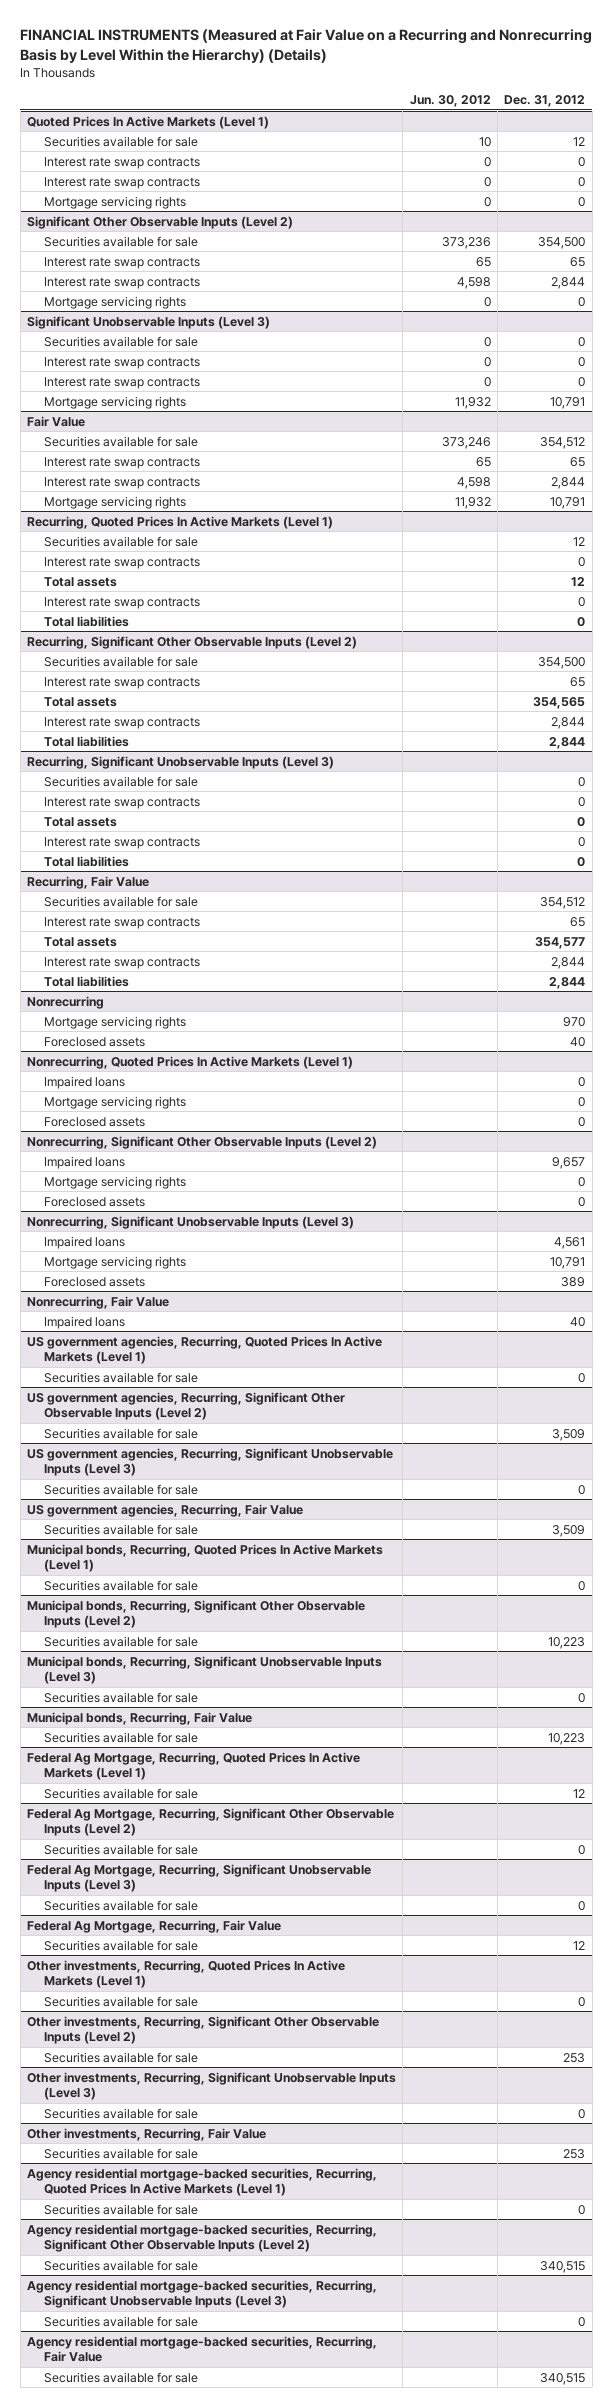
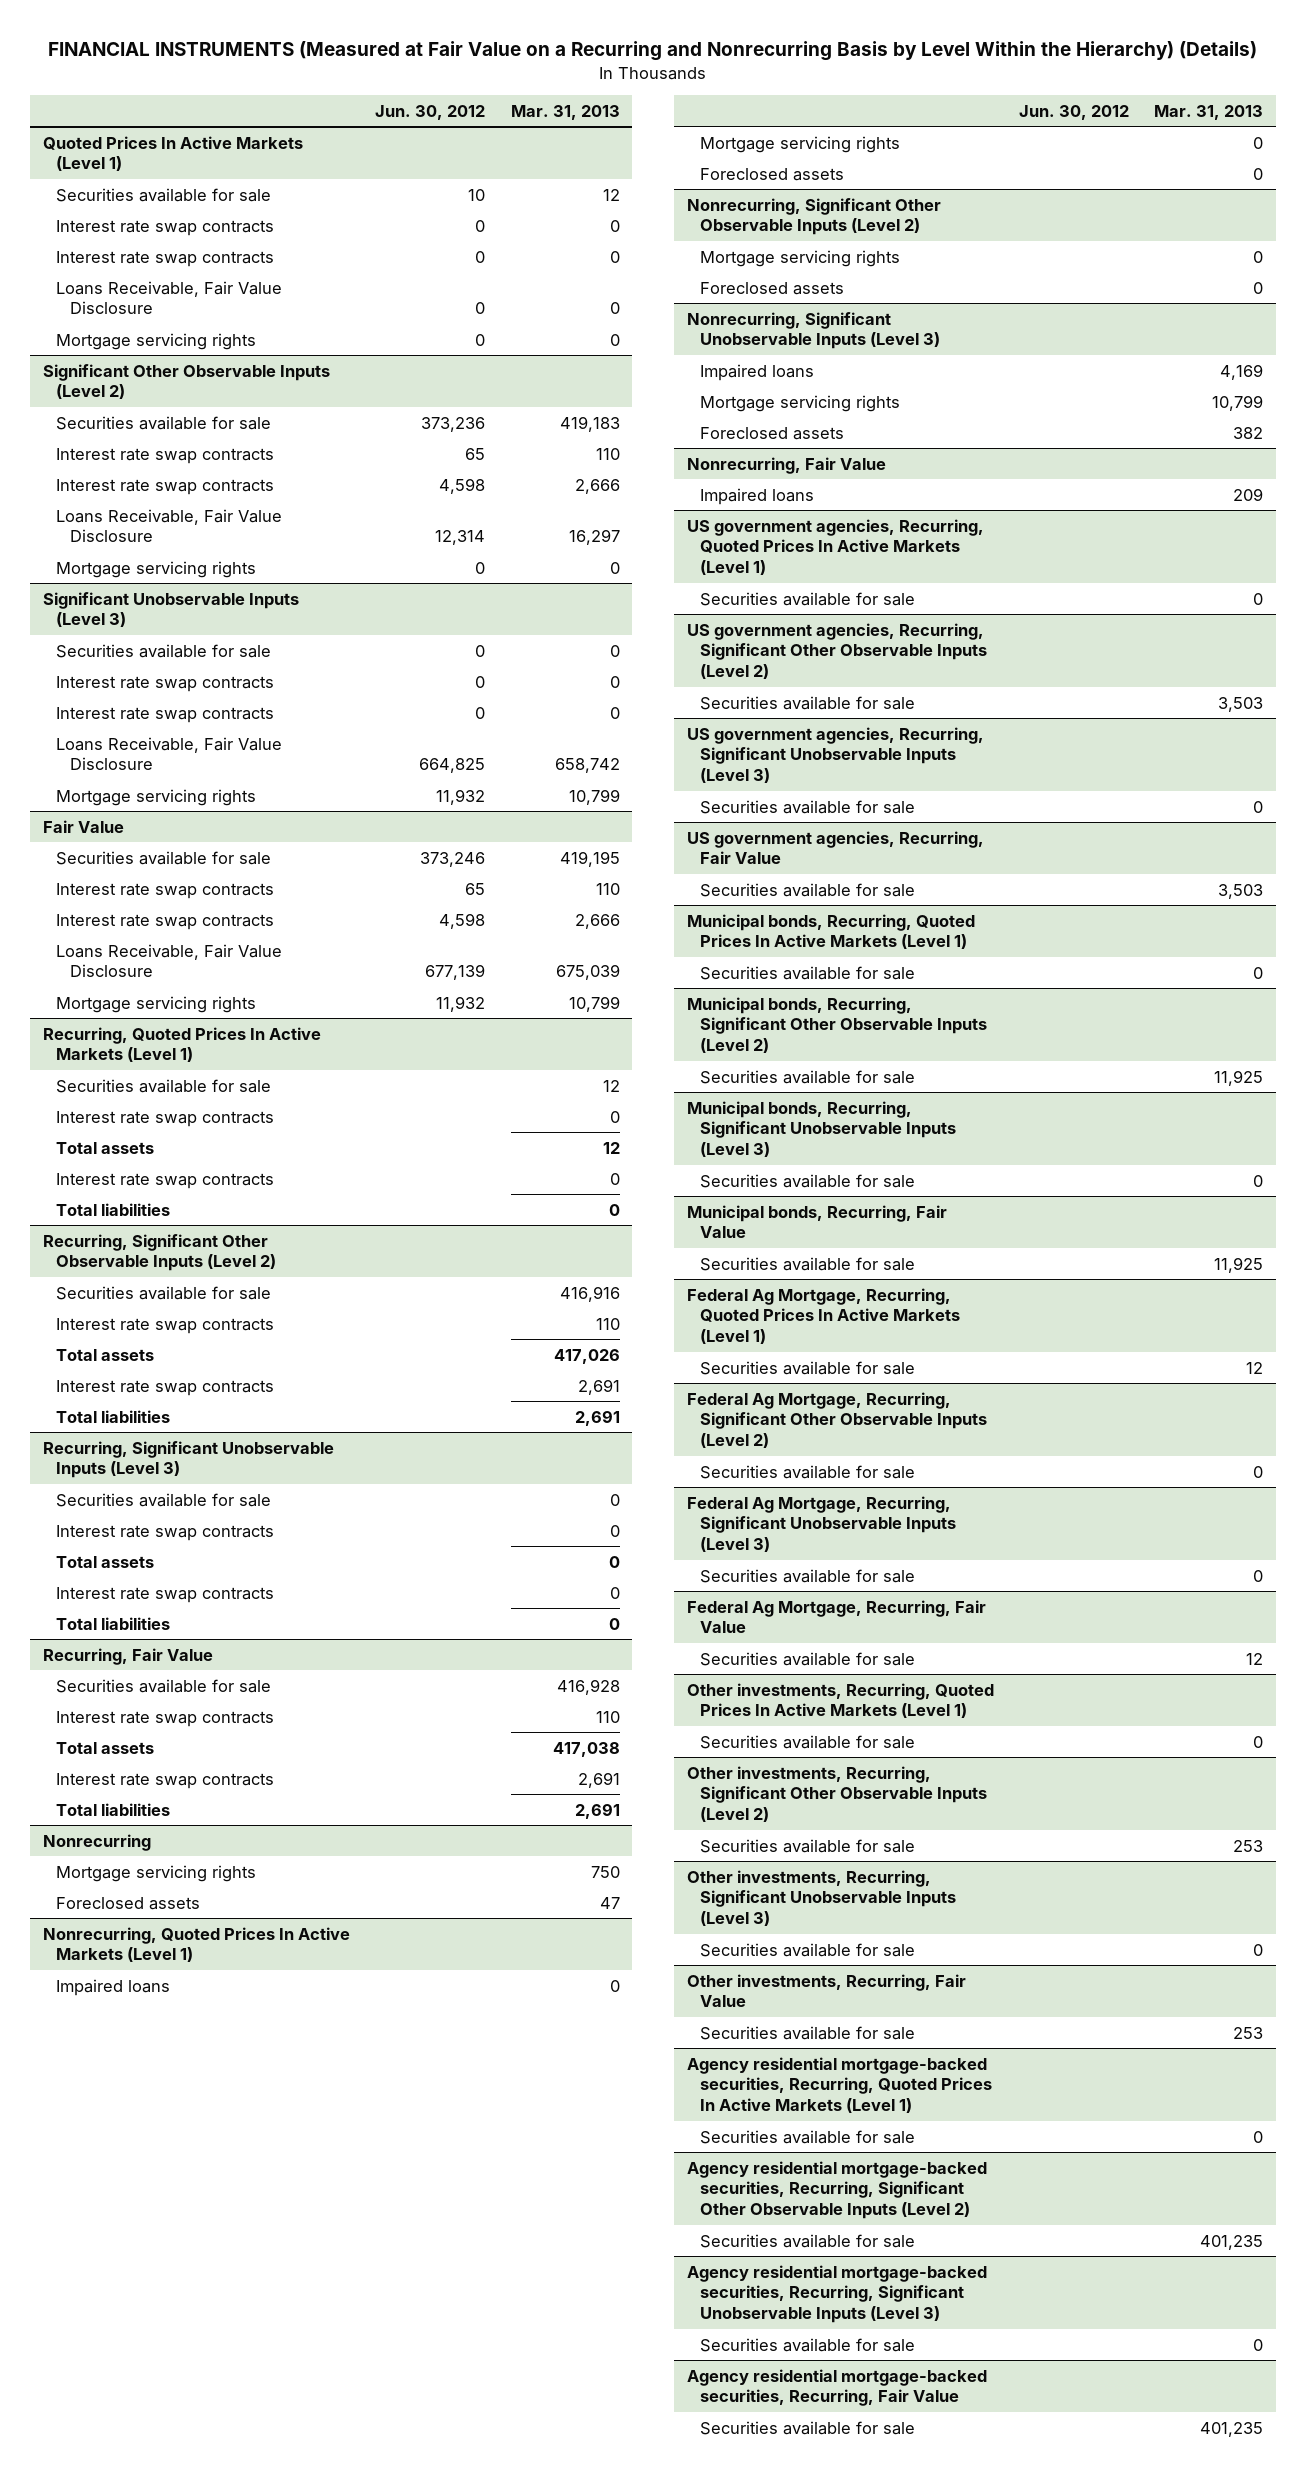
- | Jun. 30, 2012 | Dec. 31, 2012
+ | Jun. 30, 2012 | Mar. 31, 2013
@ Quoted Prices In Active Markets (Level 1)
+ Loans Receivable, Fair Value Disclosure | 0 | 0
@ Significant Other Observable Inputs (Level 2)
+ Loans Receivable, Fair Value Disclosure | 12,314 | 16,297
@ Significant Unobservable Inputs (Level 3)
+ Loans Receivable, Fair Value Disclosure | 664,825 | 658,742
@ Fair Value
+ Loans Receivable, Fair Value Disclosure | 677,139 | 675,039
@ Nonrecurring, Significant Other Observable Inputs (Level 2)
- Impaired loans | | 9,657

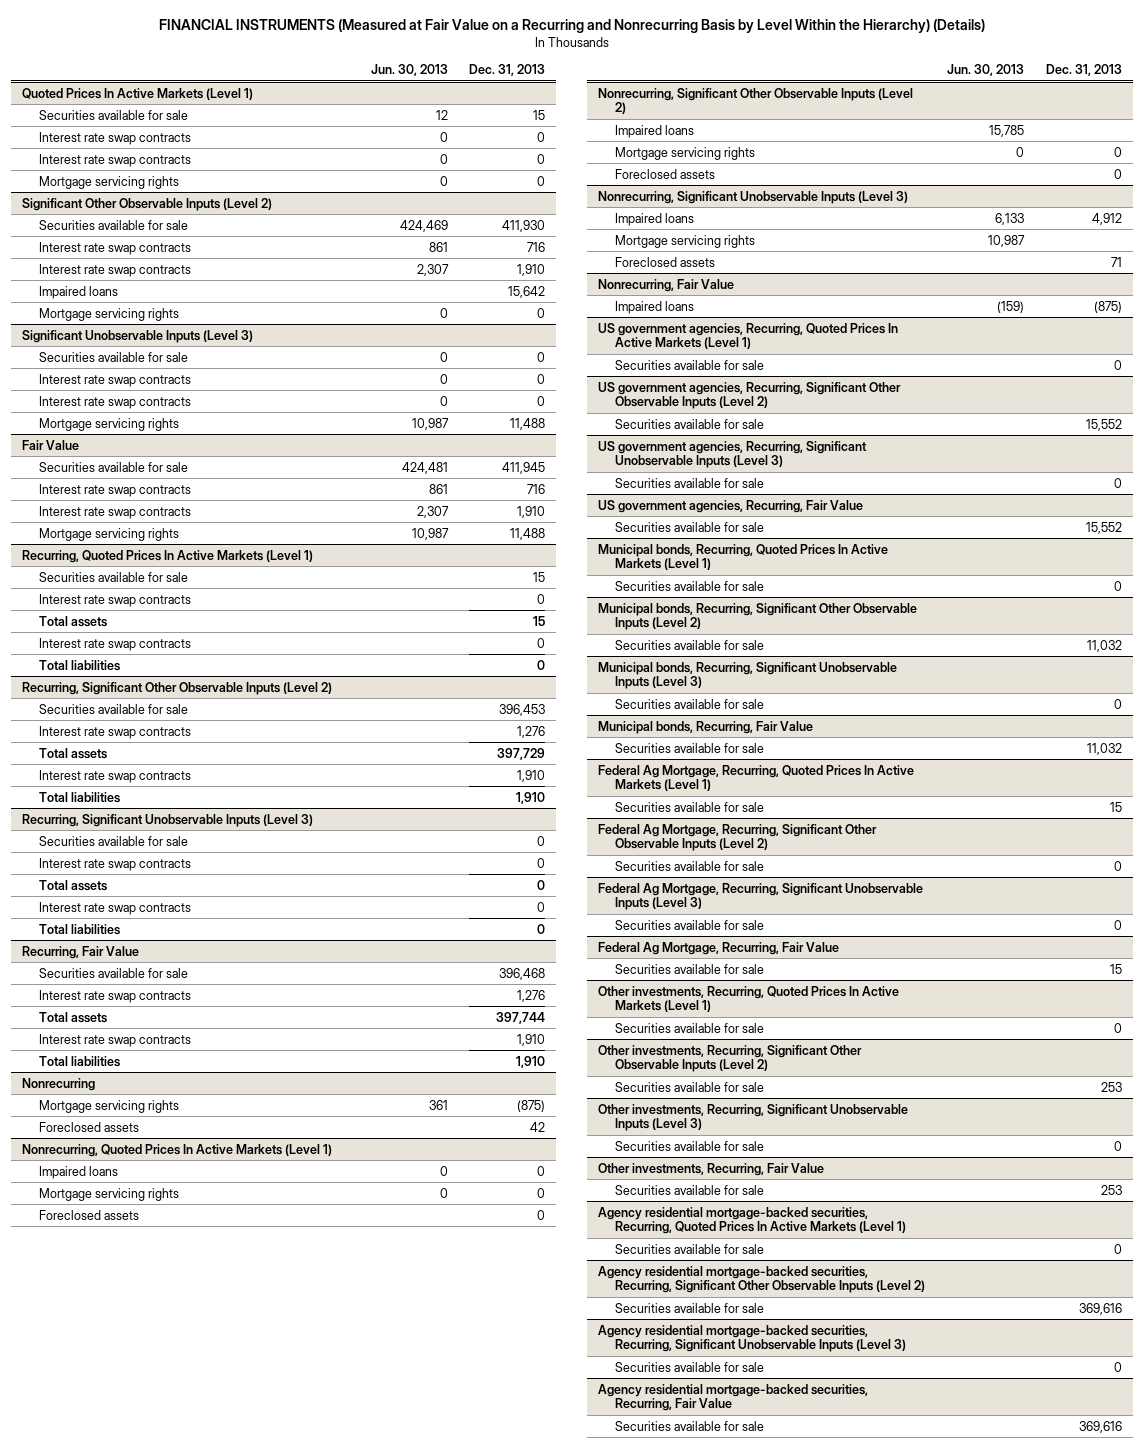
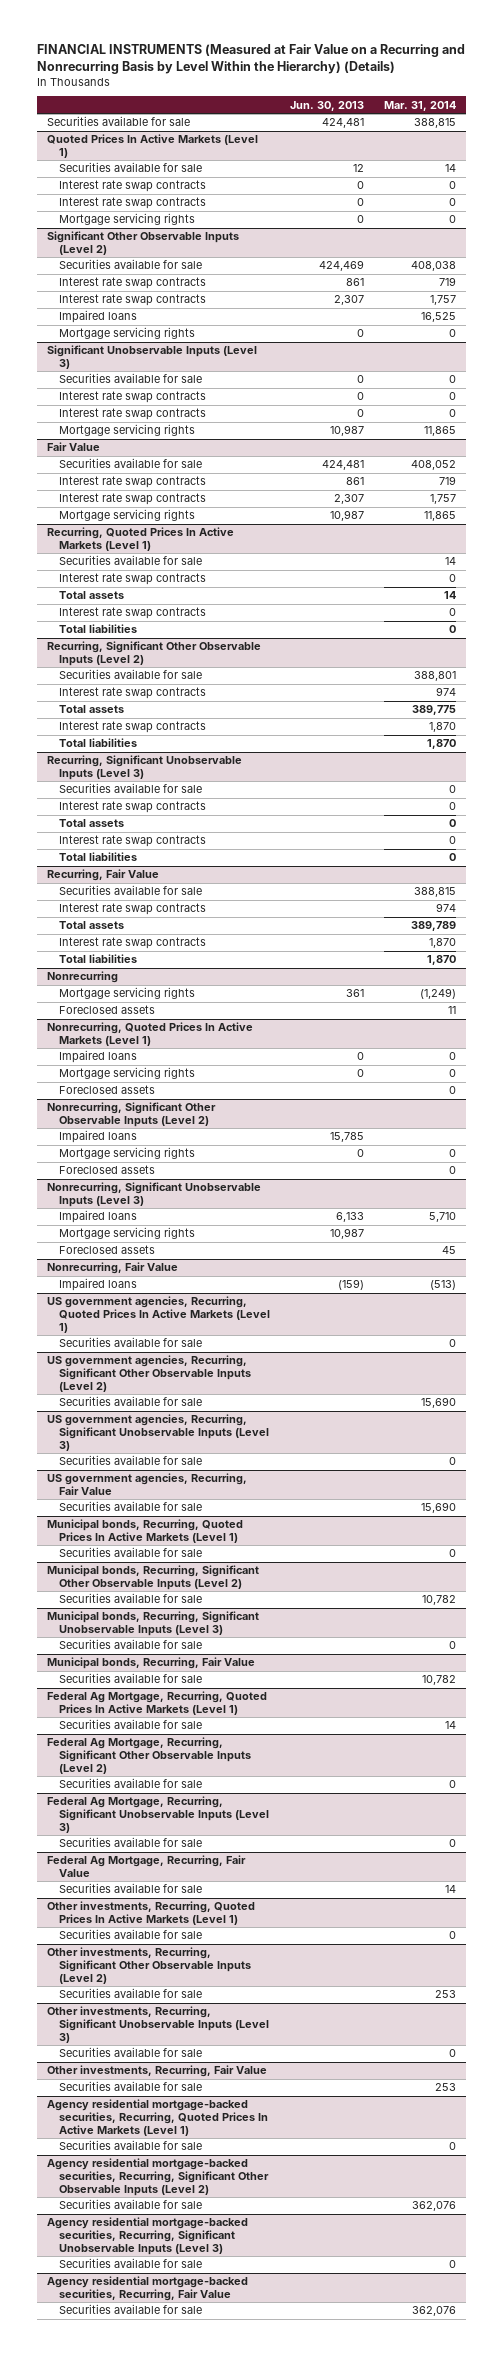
- | Jun. 30, 2013 | Dec. 31, 2013
+ | Jun. 30, 2013 | Mar. 31, 2014
+ Securities available for sale | 424,481 | 388,815

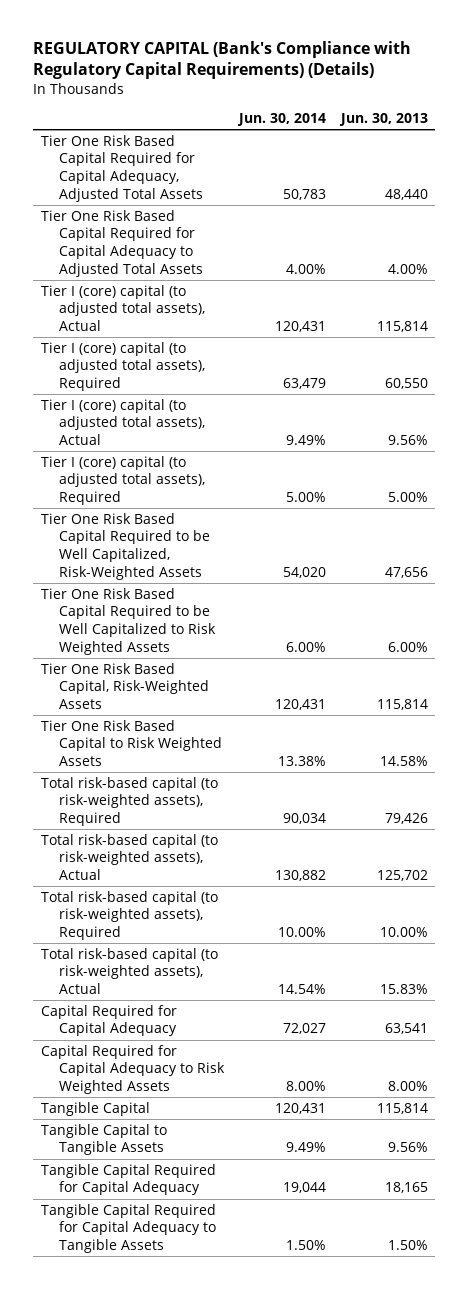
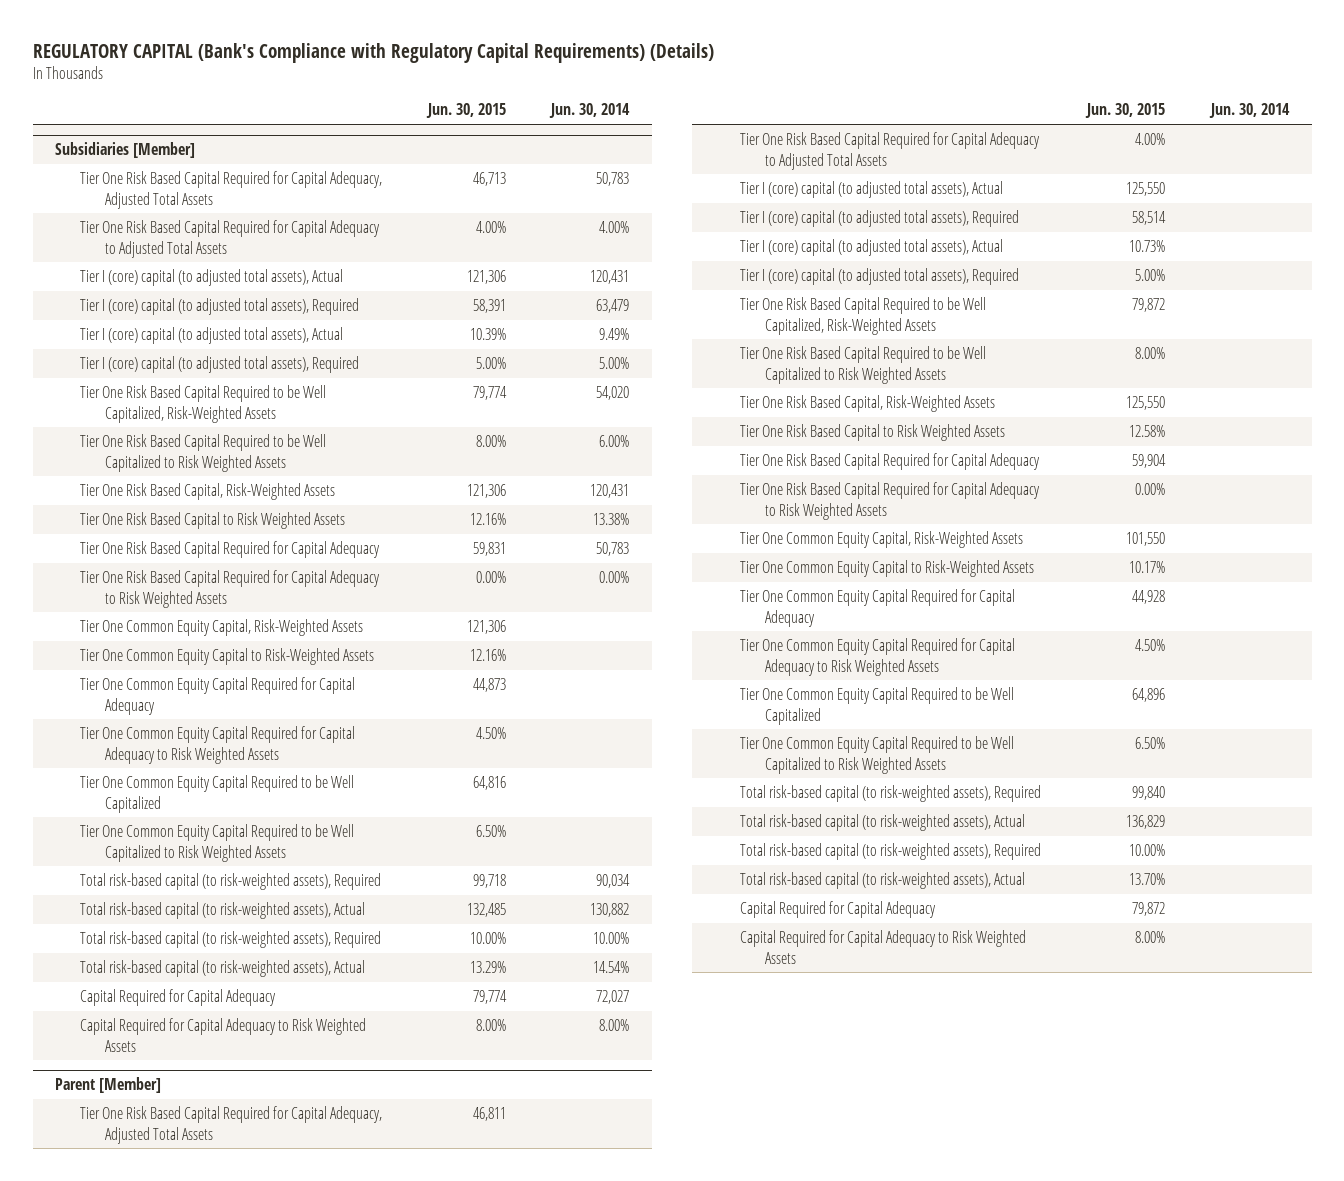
- | Jun. 30, 2014 | Jun. 30, 2013
+ | Jun. 30, 2015 | Jun. 30, 2014
+ Subsidiaries [Member]
+ Tier One Risk Based Capital Required for Capital Adequacy | 59,831 | 50,783
+ Tier One Risk Based Capital Required for Capital Adequacy to Risk Weighted Assets | 0.00% | 0.00%
+ Tier One Common Equity Capital, Risk-Weighted Assets | 121,306 |
+ Tier One Common Equity Capital to Risk-Weighted Assets | 12.16% |
+ Tier One Common Equity Capital Required for Capital Adequacy | 44,873 |
+ Tier One Common Equity Capital Required for Capital Adequacy to Risk Weighted Assets | 4.50% |
+ Tier One Common Equity Capital Required to be Well Capitalized | 64,816 |
+ Tier One Common Equity Capital Required to be Well Capitalized to Risk Weighted Assets | 6.50% |
- Tangible Capital | 120,431 | 115,814
- Tangible Capital to Tangible Assets | 9.49% | 9.56%
- Tangible Capital Required for Capital Adequacy | 19,044 | 18,165
- Tangible Capital Required for Capital Adequacy to Tangible Assets | 1.50% | 1.50%
+ Parent [Member]
+ Tier One Risk Based Capital Required for Capital Adequacy, Adjusted Total Assets | 46,811 |
+ Tier One Risk Based Capital Required for Capital Adequacy to Adjusted Total Assets | 4.00% |
+ Tier I (core) capital (to adjusted total assets), Actual | 125,550 |
+ Tier I (core) capital (to adjusted total assets), Required | 58,514 |
+ Tier I (core) capital (to adjusted total assets), Actual | 10.73% |
+ Tier I (core) capital (to adjusted total assets), Required | 5.00% |
+ Tier One Risk Based Capital Required to be Well Capitalized, Risk-Weighted Assets | 79,872 |
+ Tier One Risk Based Capital Required to be Well Capitalized to Risk Weighted Assets | 8.00% |
+ Tier One Risk Based Capital, Risk-Weighted Assets | 125,550 |
+ Tier One Risk Based Capital to Risk Weighted Assets | 12.58% |
+ Tier One Risk Based Capital Required for Capital Adequacy | 59,904 |
+ Tier One Risk Based Capital Required for Capital Adequacy to Risk Weighted Assets | 0.00% |
+ Tier One Common Equity Capital, Risk-Weighted Assets | 101,550 |
+ Tier One Common Equity Capital to Risk-Weighted Assets | 10.17% |
+ Tier One Common Equity Capital Required for Capital Adequacy | 44,928 |
+ Tier One Common Equity Capital Required for Capital Adequacy to Risk Weighted Assets | 4.50% |
+ Tier One Common Equity Capital Required to be Well Capitalized | 64,896 |
+ Tier One Common Equity Capital Required to be Well Capitalized to Risk Weighted Assets | 6.50% |
+ Total risk-based capital (to risk-weighted assets), Required | 99,840 |
+ Total risk-based capital (to risk-weighted assets), Actual | 136,829 |
+ Total risk-based capital (to risk-weighted assets), Required | 10.00% |
+ Total risk-based capital (to risk-weighted assets), Actual | 13.70% |
+ Capital Required for Capital Adequacy | 79,872 |
+ Capital Required for Capital Adequacy to Risk Weighted Assets | 8.00% |

